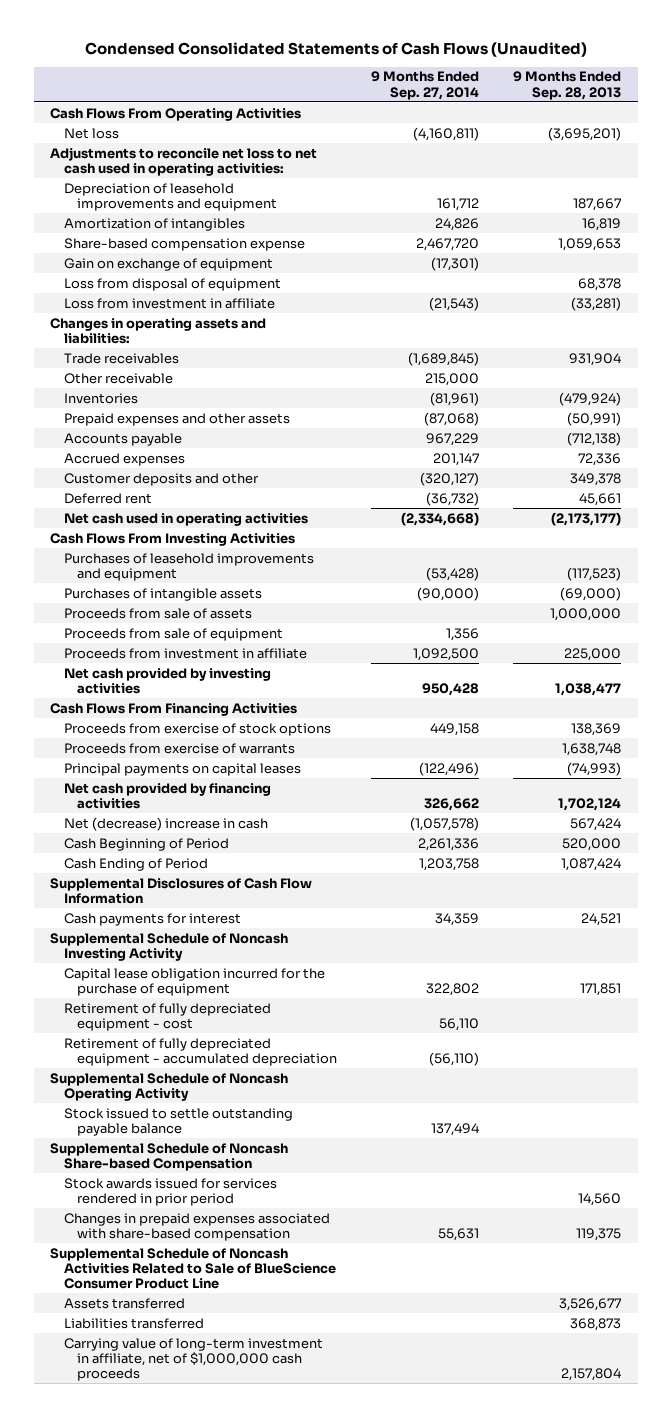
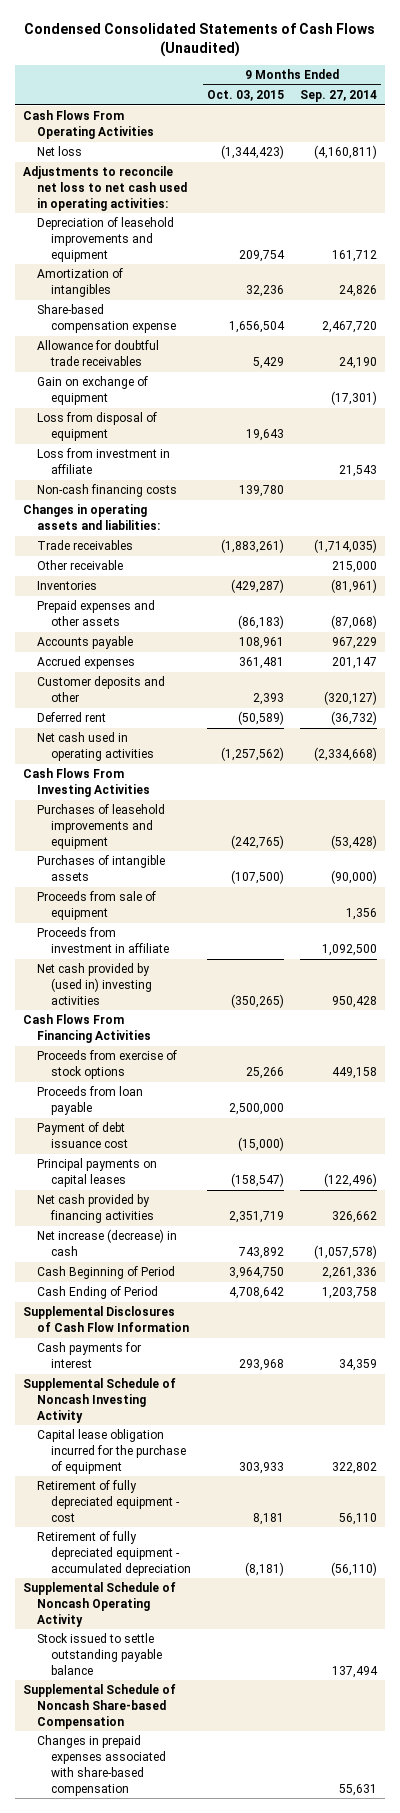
- | 9 Months Ended Sep. 27, 2014 | 9 Months Ended Sep. 28, 2013
+ | 9 Months Ended Oct. 03, 2015 | 9 Months Ended Sep. 27, 2014
+ Allowance for doubtful trade receivables | 5,429 | 24,190
- Loss from investment in affiliate | (21,543) | (33,281)
+ Loss from investment in affiliate | | 21,543
+ Non-cash financing costs | 139,780 |
- Trade receivables | (1,689,845) | 931,904
+ Trade receivables | (1,883,261) | (1,714,035)
- Proceeds from sale of assets | | 1,000,000
- Net cash provided by investing activities | 950,428 | 1,038,477
+ Net cash provided by (used in) investing activities | (350,265) | 950,428
- Proceeds from exercise of warrants | | 1,638,748
+ Proceeds from loan payable | 2,500,000 |
+ Payment of debt issuance cost | (15,000) |
- Net (decrease) increase in cash | (1,057,578) | 567,424
+ Net increase (decrease) in cash | 743,892 | (1,057,578)
- Stock awards issued for services rendered in prior period | | 14,560
- Supplemental Schedule of Noncash Activities Related to Sale of BlueScience Consumer Product Line
- Assets transferred | | 3,526,677
- Liabilities transferred | | 368,873
- Carrying value of long-term investment in affiliate, net of $1,000,000 cash proceeds | | 2,157,804

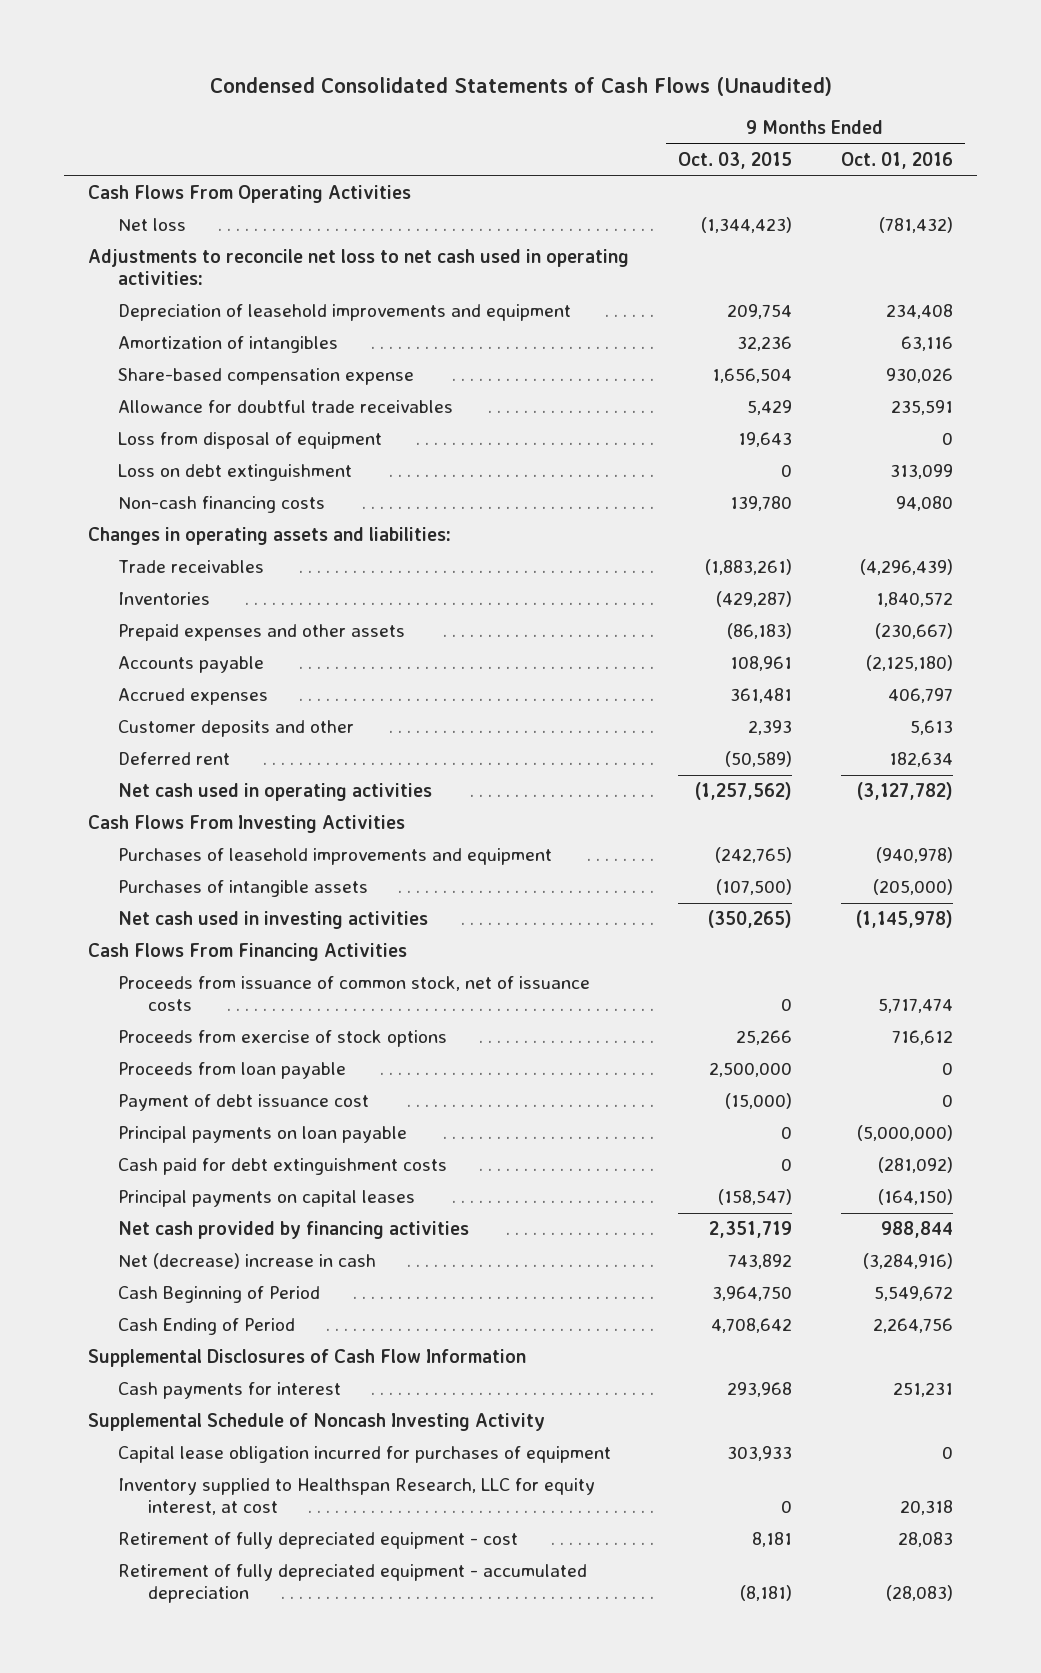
- | 9 Months Ended Oct. 03, 2015 | 9 Months Ended Sep. 27, 2014
+ | 9 Months Ended Oct. 03, 2015 | 9 Months Ended Oct. 01, 2016
- Gain on exchange of equipment | | (17,301)
- Loss from investment in affiliate | | 21,543
+ Loss on debt extinguishment | 0 | 313,099
- Other receivable | | 215,000
- Proceeds from sale of equipment | | 1,356
- Proceeds from investment in affiliate | | 1,092,500
- Net cash provided by (used in) investing activities | (350,265) | 950,428
+ Net cash used in investing activities | (350,265) | (1,145,978)
+ Proceeds from issuance of common stock, net of issuance costs | 0 | 5,717,474
+ Principal payments on loan payable | 0 | (5,000,000)
+ Cash paid for debt extinguishment costs | 0 | (281,092)
- Net increase (decrease) in cash | 743,892 | (1,057,578)
+ Net (decrease) increase in cash | 743,892 | (3,284,916)
- Capital lease obligation incurred for the purchase of equipment | 303,933 | 322,802
+ Capital lease obligation incurred for purchases of equipment | 303,933 | 0
+ Inventory supplied to Healthspan Research, LLC for equity interest, at cost | 0 | 20,318
- Supplemental Schedule of Noncash Operating Activity
- Stock issued to settle outstanding payable balance | | 137,494
- Supplemental Schedule of Noncash Share-based Compensation
- Changes in prepaid expenses associated with share-based compensation | | 55,631

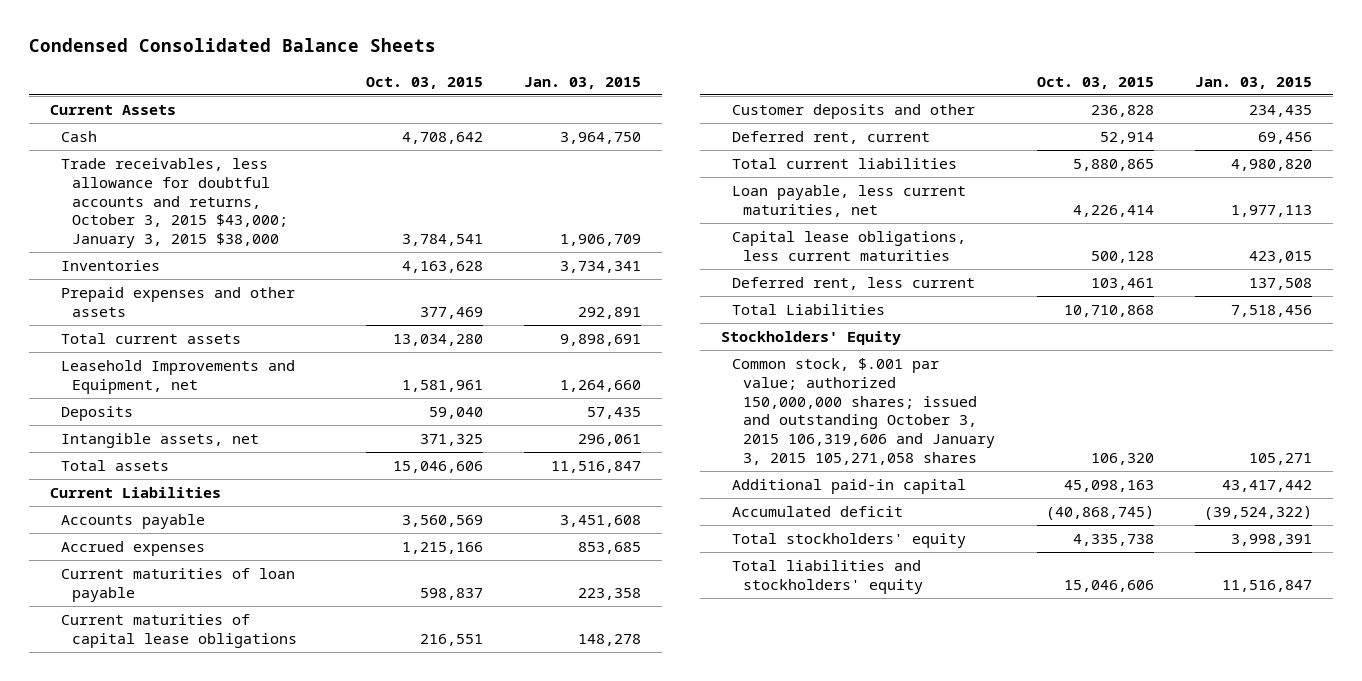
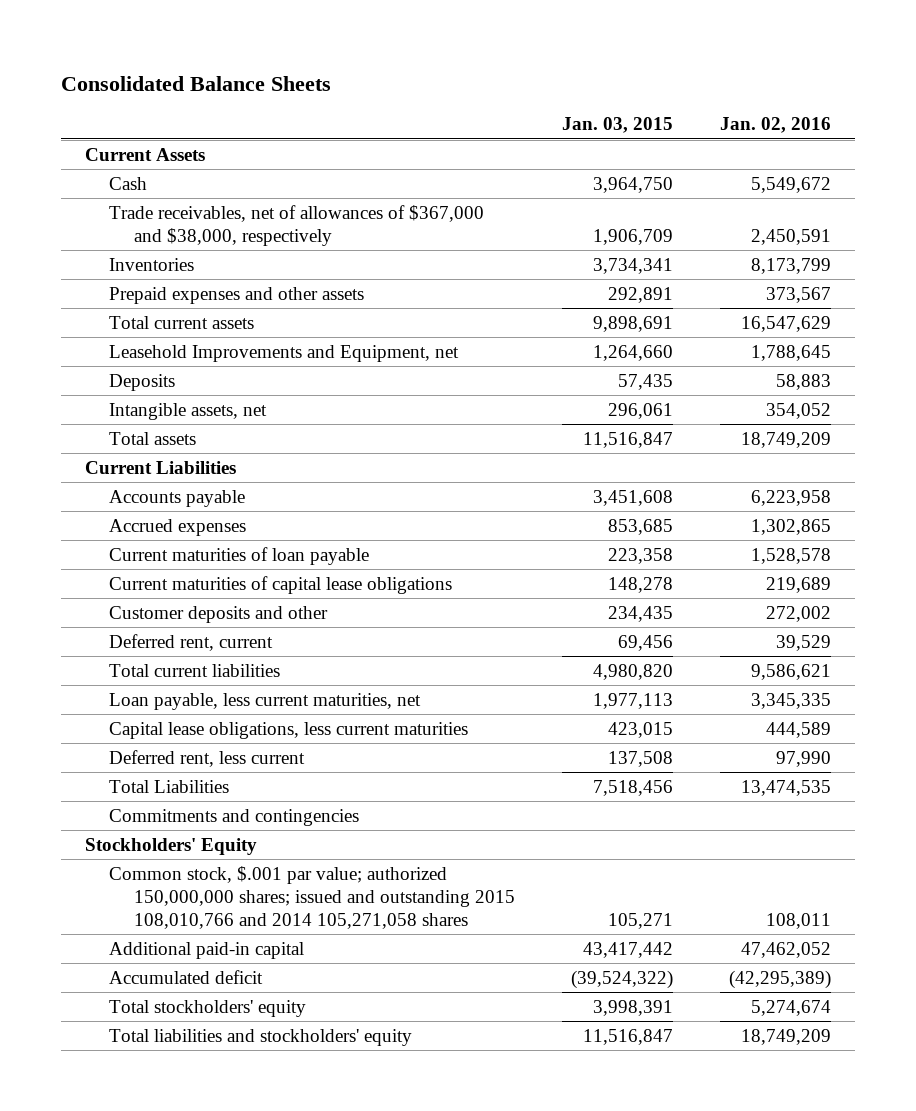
- Condensed Consolidated Balance Sheets
+ Consolidated Balance Sheets
- | Oct. 03, 2015 | Jan. 03, 2015
+ | Jan. 03, 2015 | Jan. 02, 2016
- Trade receivables, less allowance for doubtful accounts and returns, October 3, 2015 $43,000; January 3, 2015 $38,000 | 3,784,541 | 1,906,709
+ Trade receivables, net of allowances of $367,000 and $38,000, respectively | 1,906,709 | 2,450,591
+ Commitments and contingencies
- Common stock, $.001 par value; authorized 150,000,000 shares; issued and outstanding October 3, 2015 106,319,606 and January 3, 2015 105,271,058 shares | 106,320 | 105,271
+ Common stock, $.001 par value; authorized 150,000,000 shares; issued and outstanding 2015 108,010,766 and 2014 105,271,058 shares | 105,271 | 108,011

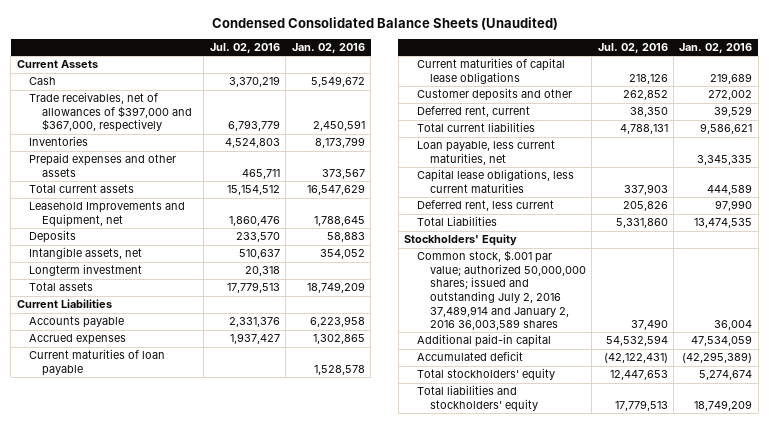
- Consolidated Balance Sheets
+ Condensed Consolidated Balance Sheets (Unaudited)
- | Jan. 03, 2015 | Jan. 02, 2016
+ | Jul. 02, 2016 | Jan. 02, 2016
- Trade receivables, net of allowances of $367,000 and $38,000, respectively | 1,906,709 | 2,450,591
+ Trade receivables, net of allowances of $397,000 and $367,000, respectively | 6,793,779 | 2,450,591
+ Longterm investment | 20,318 |
- Commitments and contingencies
- Common stock, $.001 par value; authorized 150,000,000 shares; issued and outstanding 2015 108,010,766 and 2014 105,271,058 shares | 105,271 | 108,011
- Additional paid-in capital | 43,417,442 | 47,462,052
+ Common stock, $.001 par value; authorized 50,000,000 shares; issued and outstanding July 2, 2016 37,489,914 and January 2, 2016 36,003,589 shares | 37,490 | 36,004
+ Additional paid-in capital | 54,532,594 | 47,534,059

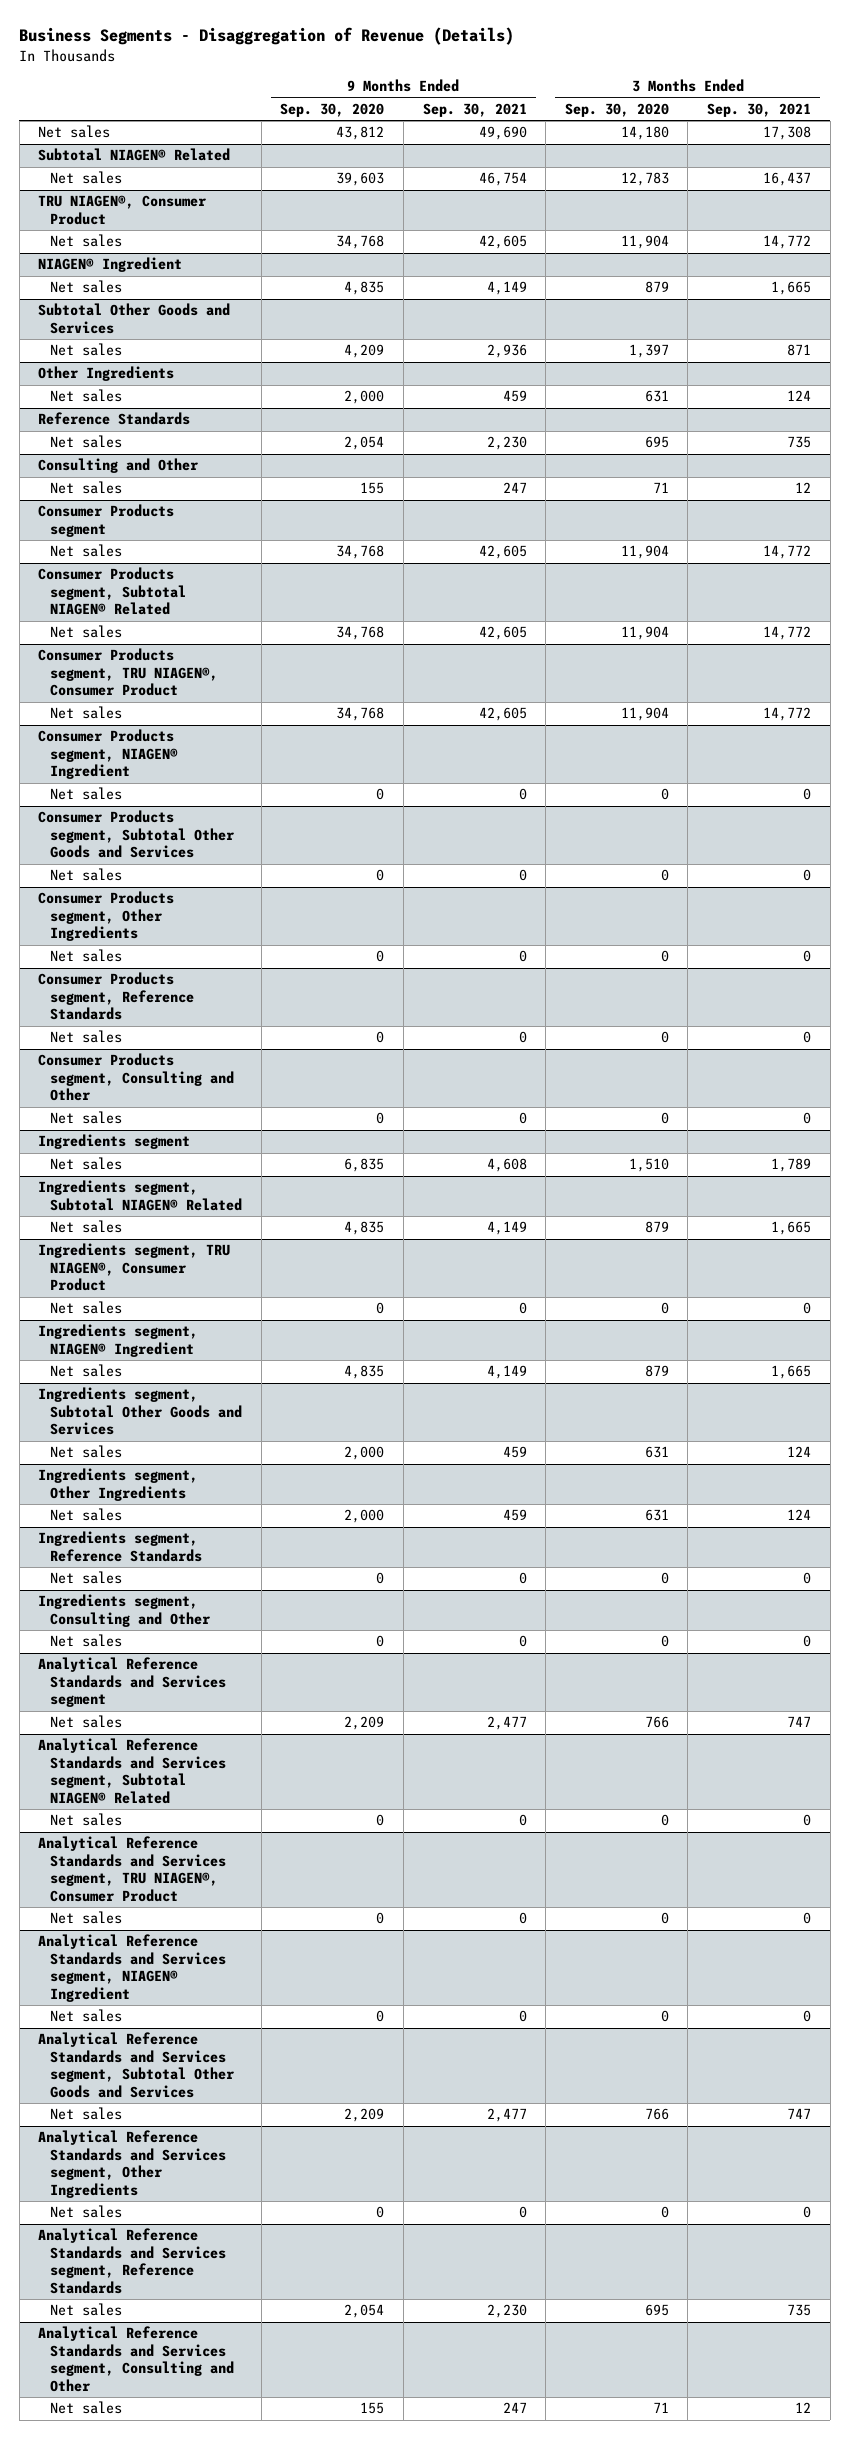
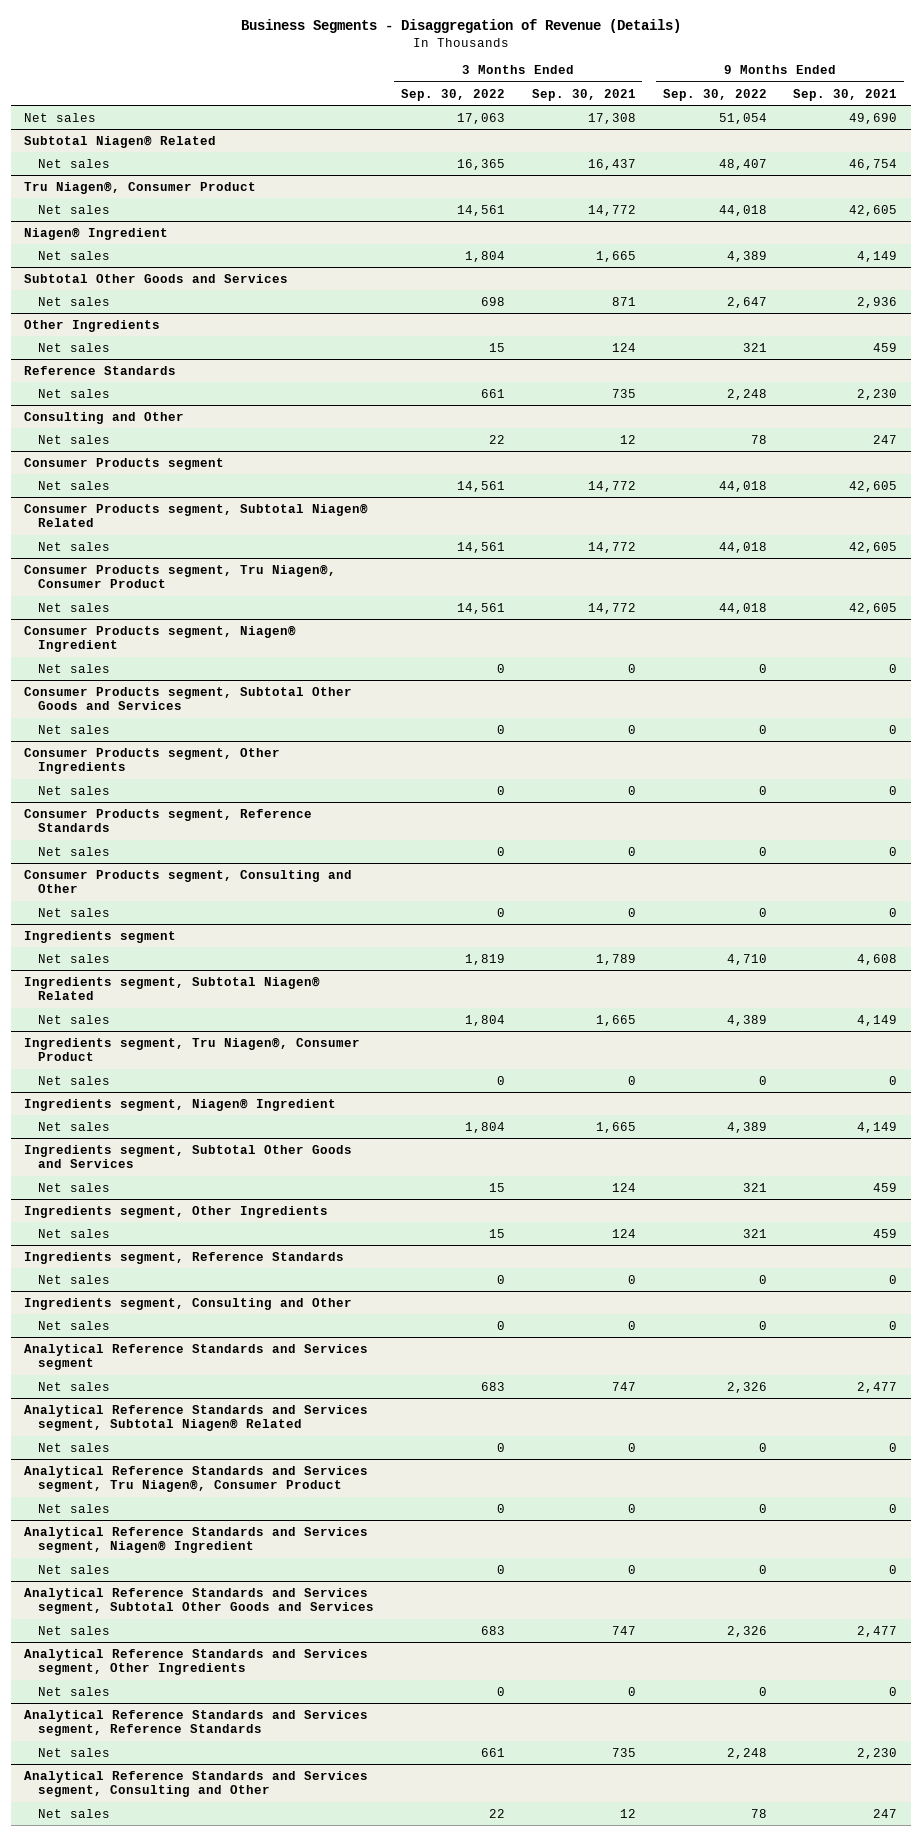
- | 9 Months Ended Sep. 30, 2020 | 9 Months Ended Sep. 30, 2021 | 3 Months Ended Sep. 30, 2020 | 3 Months Ended Sep. 30, 2021
+ | 3 Months Ended Sep. 30, 2022 | 3 Months Ended Sep. 30, 2021 | 9 Months Ended Sep. 30, 2022 | 9 Months Ended Sep. 30, 2021
- Subtotal NIAGEN® Related
+ Subtotal Niagen® Related
- TRU NIAGEN®, Consumer Product
+ Tru Niagen®, Consumer Product
- NIAGEN® Ingredient
+ Niagen® Ingredient
- Consumer Products segment, Subtotal NIAGEN® Related
+ Consumer Products segment, Subtotal Niagen® Related
- Consumer Products segment, TRU NIAGEN®, Consumer Product
+ Consumer Products segment, Tru Niagen®, Consumer Product
- Consumer Products segment, NIAGEN® Ingredient
+ Consumer Products segment, Niagen® Ingredient
- Ingredients segment, Subtotal NIAGEN® Related
+ Ingredients segment, Subtotal Niagen® Related
- Ingredients segment, TRU NIAGEN®, Consumer Product
+ Ingredients segment, Tru Niagen®, Consumer Product
- Ingredients segment, NIAGEN® Ingredient
+ Ingredients segment, Niagen® Ingredient
- Analytical Reference Standards and Services segment, Subtotal NIAGEN® Related
+ Analytical Reference Standards and Services segment, Subtotal Niagen® Related
- Analytical Reference Standards and Services segment, TRU NIAGEN®, Consumer Product
+ Analytical Reference Standards and Services segment, Tru Niagen®, Consumer Product
- Analytical Reference Standards and Services segment, NIAGEN® Ingredient
+ Analytical Reference Standards and Services segment, Niagen® Ingredient

